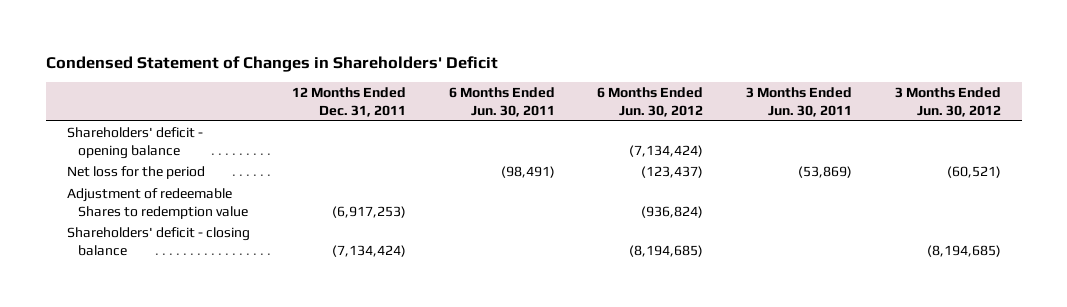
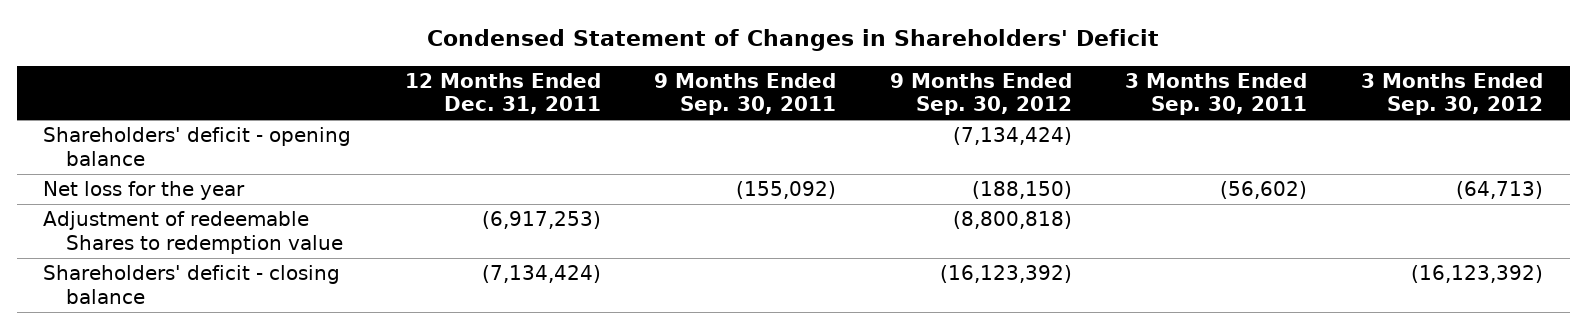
- | 12 Months Ended Dec. 31, 2011 | 6 Months Ended Jun. 30, 2011 | 6 Months Ended Jun. 30, 2012 | 3 Months Ended Jun. 30, 2011 | 3 Months Ended Jun. 30, 2012
+ | 12 Months Ended Dec. 31, 2011 | 9 Months Ended Sep. 30, 2011 | 9 Months Ended Sep. 30, 2012 | 3 Months Ended Sep. 30, 2011 | 3 Months Ended Sep. 30, 2012
- Net loss for the period | | (98,491) | (123,437) | (53,869) | (60,521)
+ Net loss for the year | | (155,092) | (188,150) | (56,602) | (64,713)

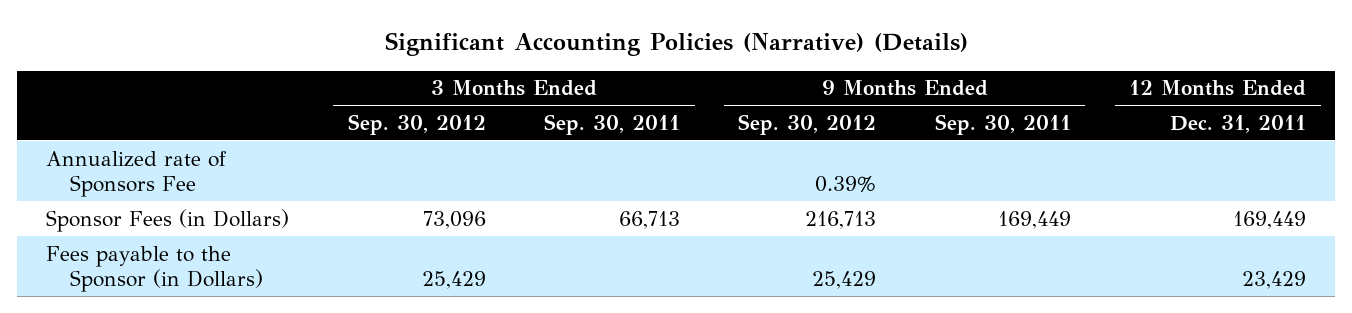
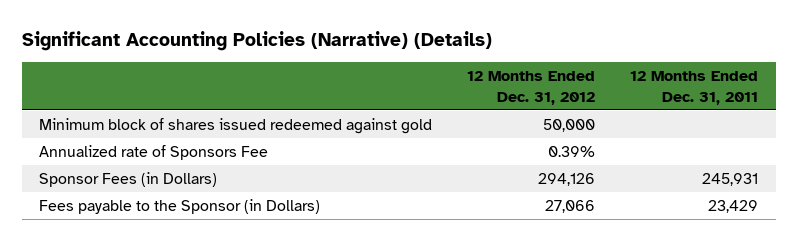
- | 3 Months Ended Sep. 30, 2012 | 3 Months Ended Sep. 30, 2011 | 9 Months Ended Sep. 30, 2012 | 9 Months Ended Sep. 30, 2011 | 12 Months Ended Dec. 31, 2011
+ | 12 Months Ended Dec. 31, 2012 | 12 Months Ended Dec. 31, 2011
+ Minimum block of shares issued redeemed against gold | 50,000 |
- Sponsor Fees (in Dollars) | 73,096 | 66,713 | 216,713 | 169,449 | 169,449
+ Sponsor Fees (in Dollars) | 294,126 | 245,931

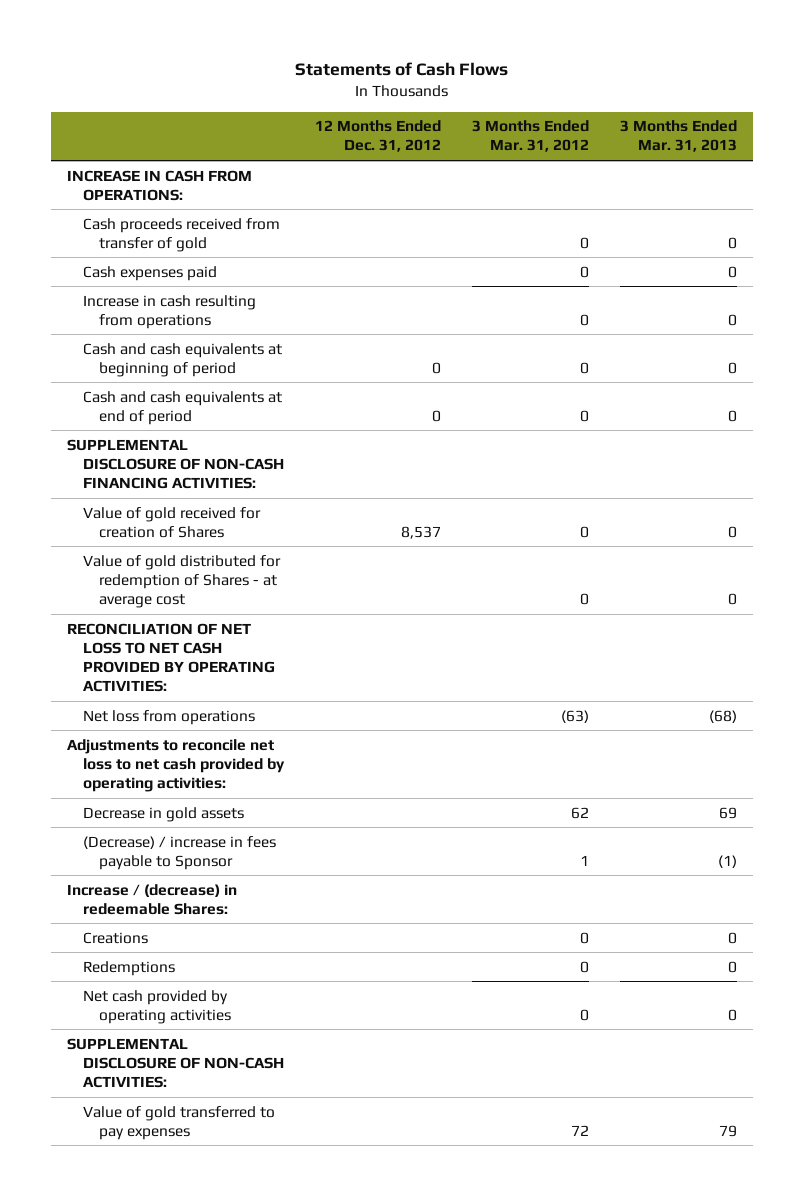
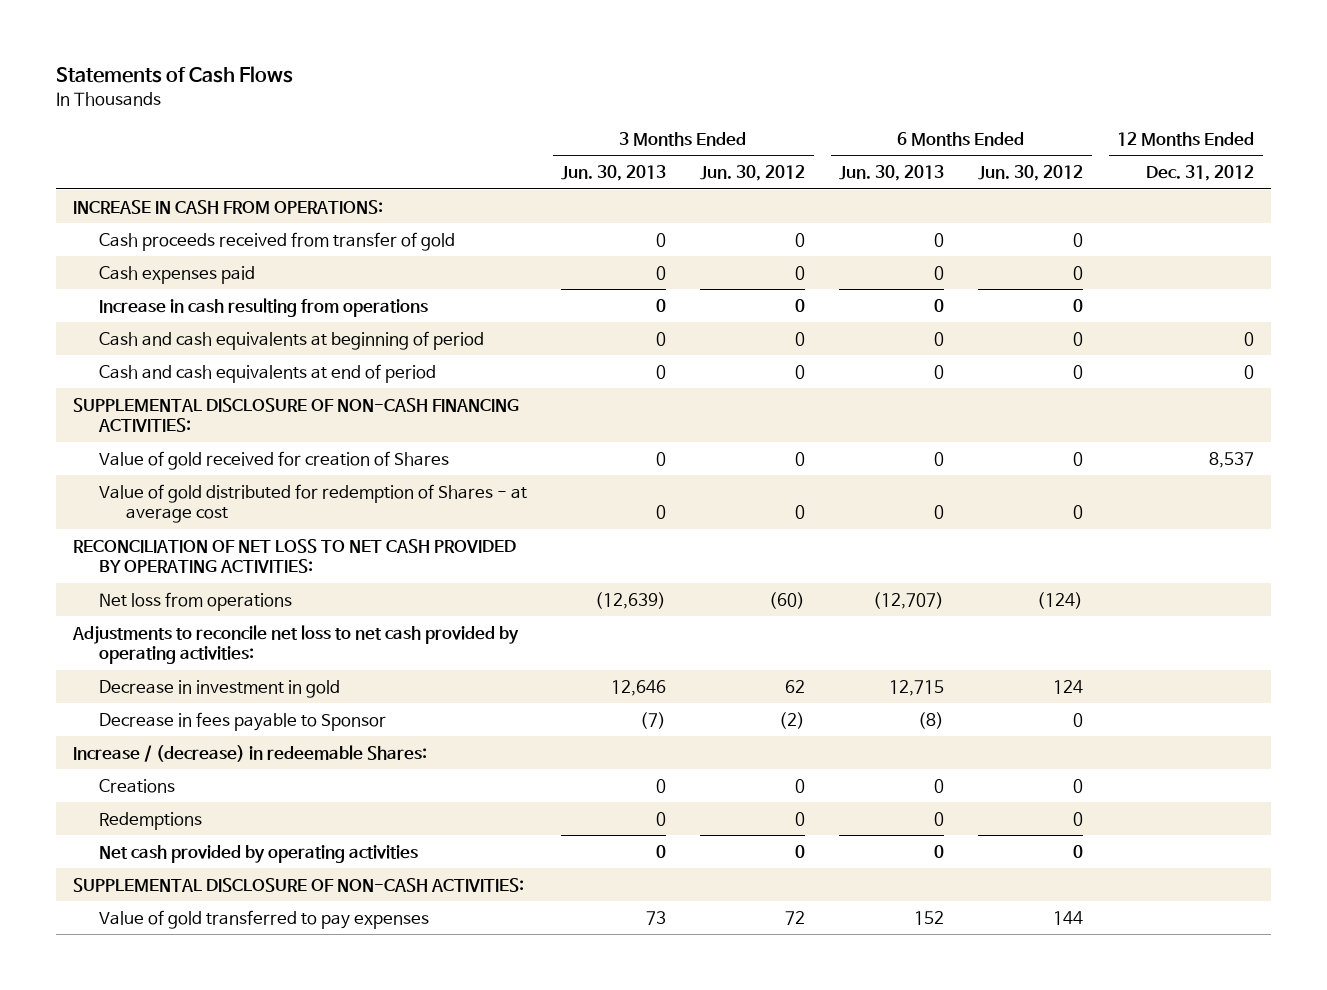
- | 12 Months Ended Dec. 31, 2012 | 3 Months Ended Mar. 31, 2012 | 3 Months Ended Mar. 31, 2013
+ | 3 Months Ended Jun. 30, 2013 | 3 Months Ended Jun. 30, 2012 | 6 Months Ended Jun. 30, 2013 | 6 Months Ended Jun. 30, 2012 | 12 Months Ended Dec. 31, 2012
- Decrease in gold assets | | 62 | 69
- (Decrease) / increase in fees payable to Sponsor | | 1 | (1)
+ Decrease in investment in gold | 12,646 | 62 | 12,715 | 124 |
+ Decrease in fees payable to Sponsor | (7) | (2) | (8) | 0 |

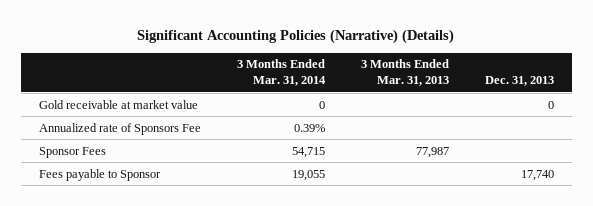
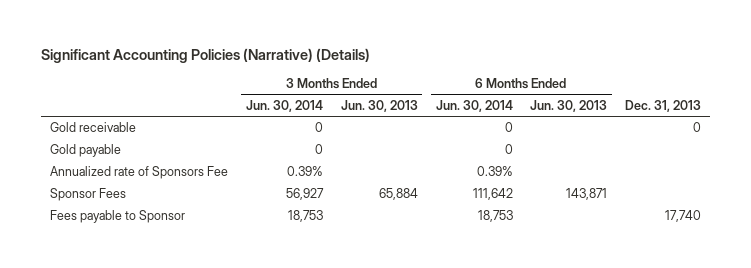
- | 3 Months Ended Mar. 31, 2014 | 3 Months Ended Mar. 31, 2013 | Dec. 31, 2013
+ | 3 Months Ended Jun. 30, 2014 | 3 Months Ended Jun. 30, 2013 | 6 Months Ended Jun. 30, 2014 | 6 Months Ended Jun. 30, 2013 | Dec. 31, 2013
- Gold receivable at market value | 0 | | 0
+ Gold receivable | 0 | | 0 | | 0
+ Gold payable | 0 | | 0 | |

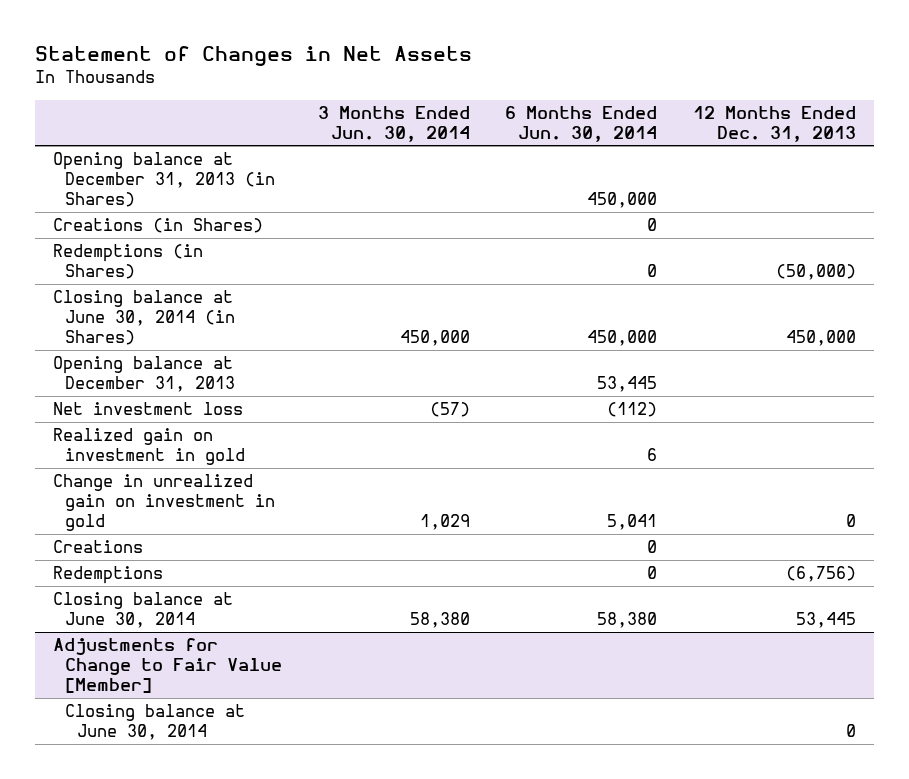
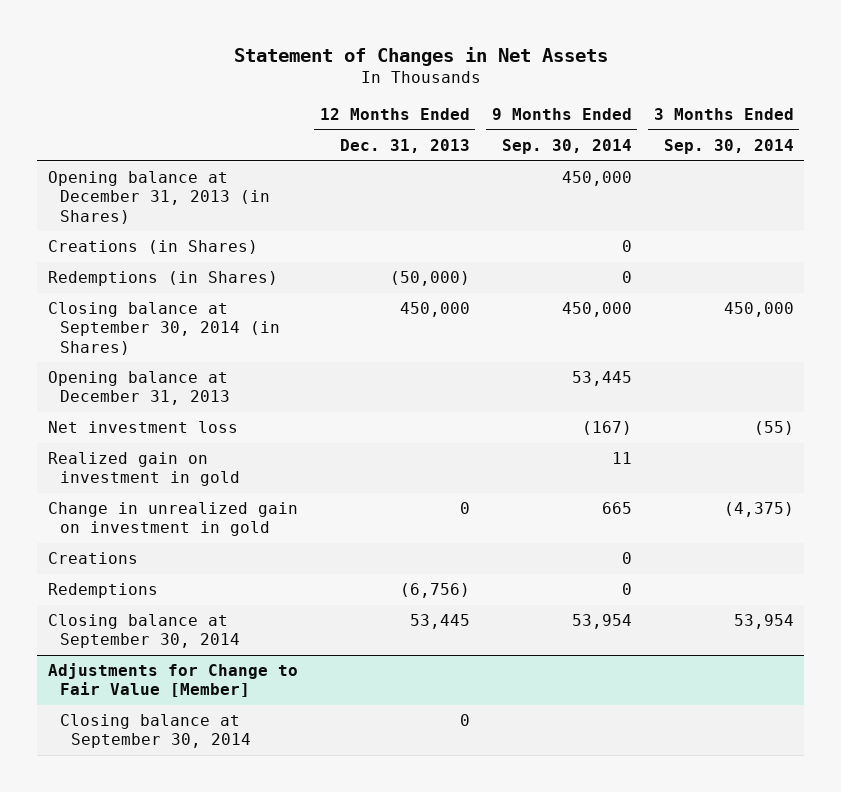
- | 3 Months Ended Jun. 30, 2014 | 6 Months Ended Jun. 30, 2014 | 12 Months Ended Dec. 31, 2013
+ | 12 Months Ended Dec. 31, 2013 | 9 Months Ended Sep. 30, 2014 | 3 Months Ended Sep. 30, 2014
- Closing balance at June 30, 2014 (in Shares) | 450,000 | 450,000 | 450,000
+ Closing balance at September 30, 2014 (in Shares) | 450,000 | 450,000 | 450,000
- Closing balance at June 30, 2014 | 58,380 | 58,380 | 53,445
+ Closing balance at September 30, 2014 | 53,445 | 53,954 | 53,954
@ Adjustments for Change to Fair Value [Member]
- Closing balance at June 30, 2014 | | | 0
+ Closing balance at September 30, 2014 | 0 | |

